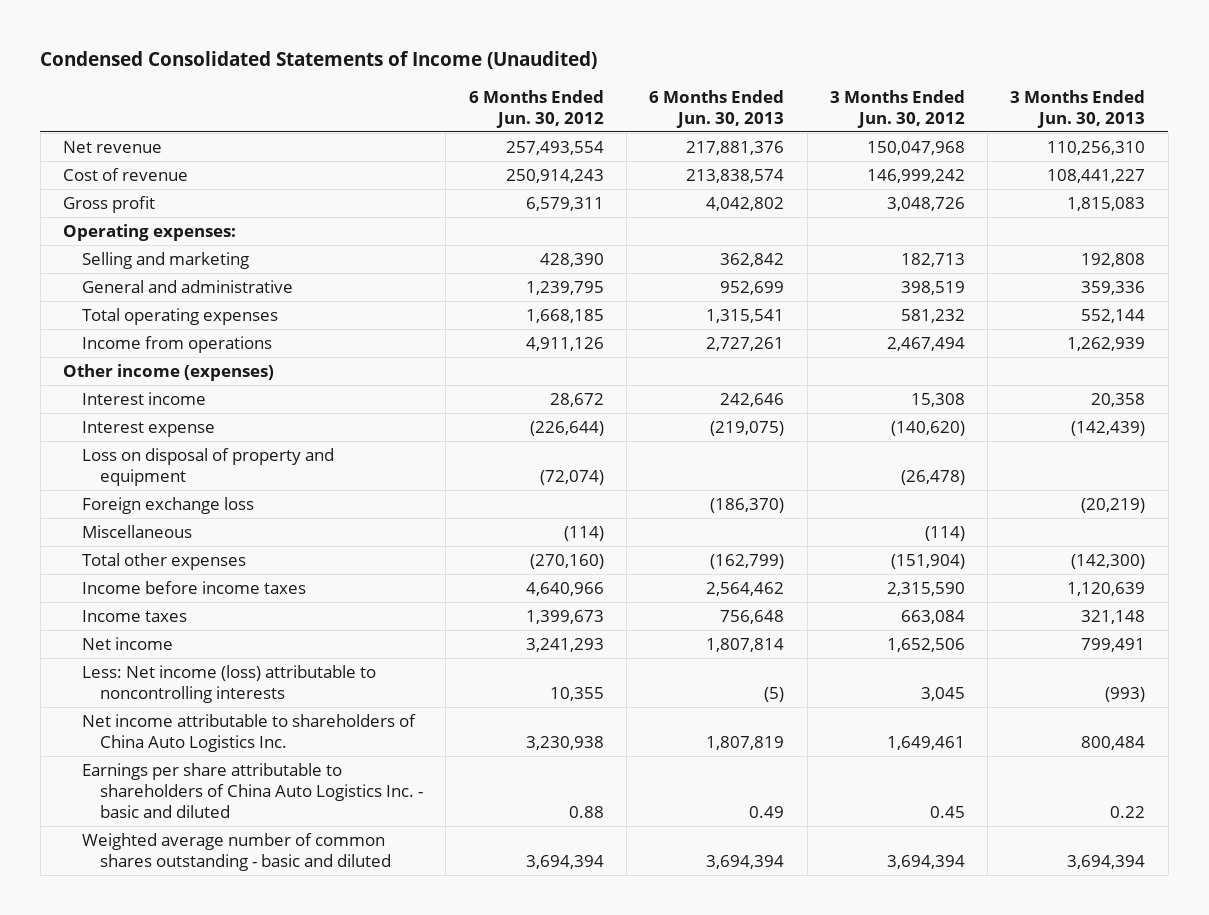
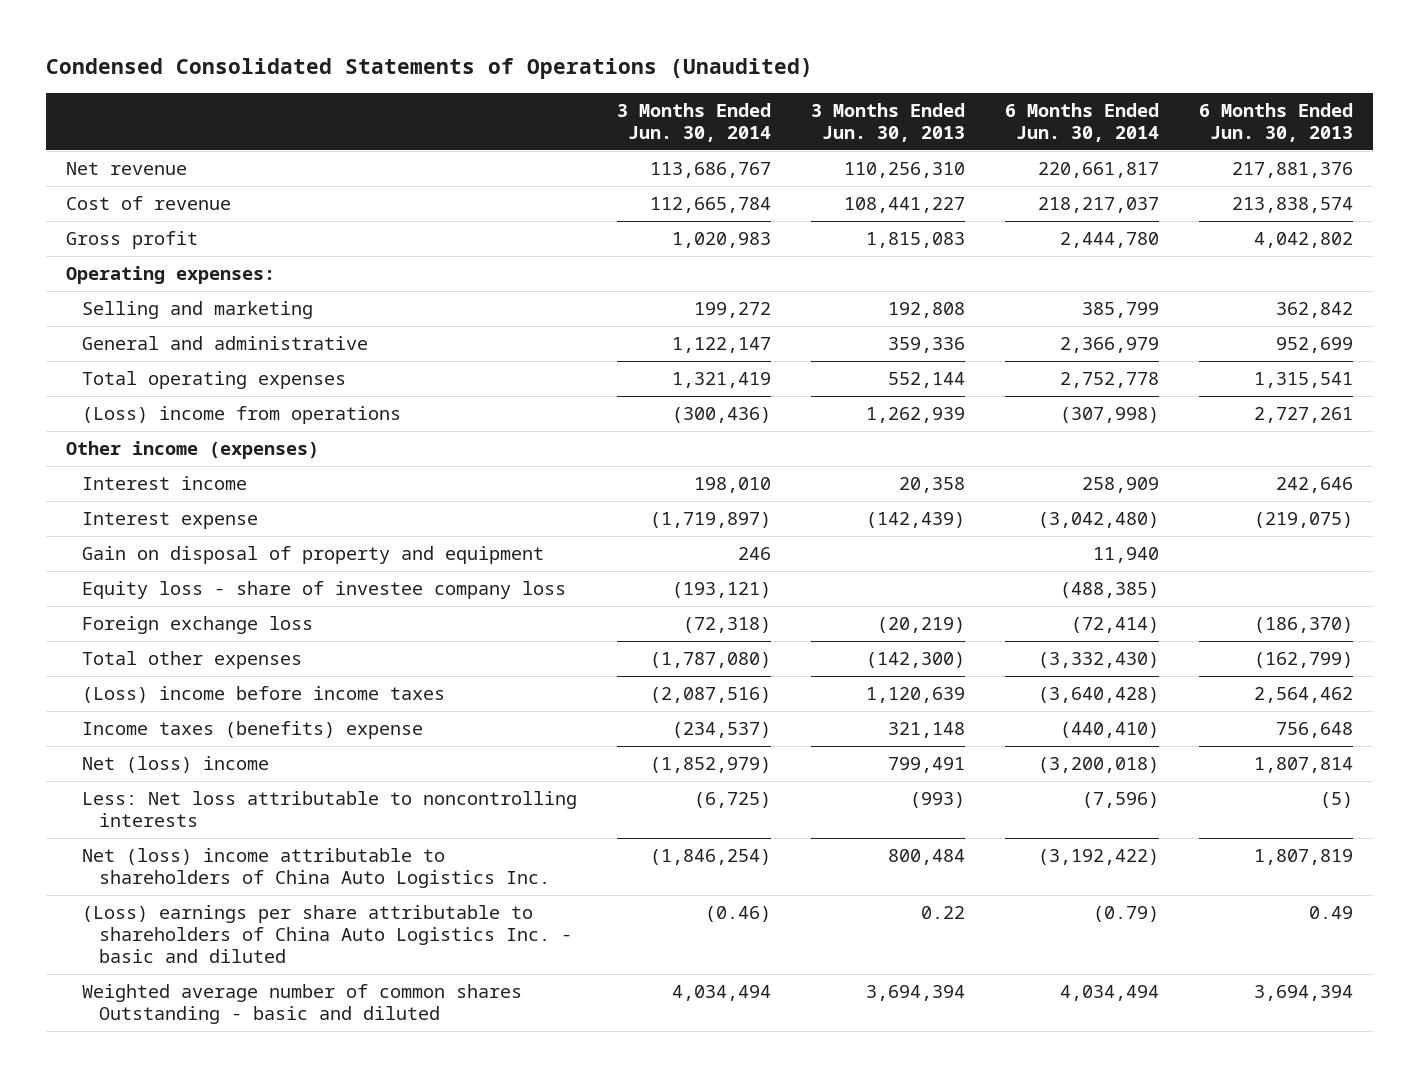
- Condensed Consolidated Statements of Income (Unaudited)
+ Condensed Consolidated Statements of Operations (Unaudited)
- | 6 Months Ended Jun. 30, 2012 | 6 Months Ended Jun. 30, 2013 | 3 Months Ended Jun. 30, 2012 | 3 Months Ended Jun. 30, 2013
+ | 3 Months Ended Jun. 30, 2014 | 3 Months Ended Jun. 30, 2013 | 6 Months Ended Jun. 30, 2014 | 6 Months Ended Jun. 30, 2013
- Income from operations | 4,911,126 | 2,727,261 | 2,467,494 | 1,262,939
+ (Loss) income from operations | (300,436) | 1,262,939 | (307,998) | 2,727,261
- Loss on disposal of property and equipment | (72,074) | | (26,478) |
+ Gain on disposal of property and equipment | 246 | | 11,940 |
+ Equity loss - share of investee company loss | (193,121) | | (488,385) |
- Miscellaneous | (114) | | (114) |
- Income before income taxes | 4,640,966 | 2,564,462 | 2,315,590 | 1,120,639
- Income taxes | 1,399,673 | 756,648 | 663,084 | 321,148
- Net income | 3,241,293 | 1,807,814 | 1,652,506 | 799,491
- Less: Net income (loss) attributable to noncontrolling interests | 10,355 | (5) | 3,045 | (993)
- Net income attributable to shareholders of China Auto Logistics Inc. | 3,230,938 | 1,807,819 | 1,649,461 | 800,484
- Earnings per share attributable to shareholders of China Auto Logistics Inc. - basic and diluted | 0.88 | 0.49 | 0.45 | 0.22
- Weighted average number of common shares outstanding - basic and diluted | 3,694,394 | 3,694,394 | 3,694,394 | 3,694,394
+ (Loss) income before income taxes | (2,087,516) | 1,120,639 | (3,640,428) | 2,564,462
+ Income taxes (benefits) expense | (234,537) | 321,148 | (440,410) | 756,648
+ Net (loss) income | (1,852,979) | 799,491 | (3,200,018) | 1,807,814
+ Less: Net loss attributable to noncontrolling interests | (6,725) | (993) | (7,596) | (5)
+ Net (loss) income attributable to shareholders of China Auto Logistics Inc. | (1,846,254) | 800,484 | (3,192,422) | 1,807,819
+ (Loss) earnings per share attributable to shareholders of China Auto Logistics Inc. - basic and diluted | (0.46) | 0.22 | (0.79) | 0.49
+ Weighted average number of common shares Outstanding - basic and diluted | 4,034,494 | 3,694,394 | 4,034,494 | 3,694,394

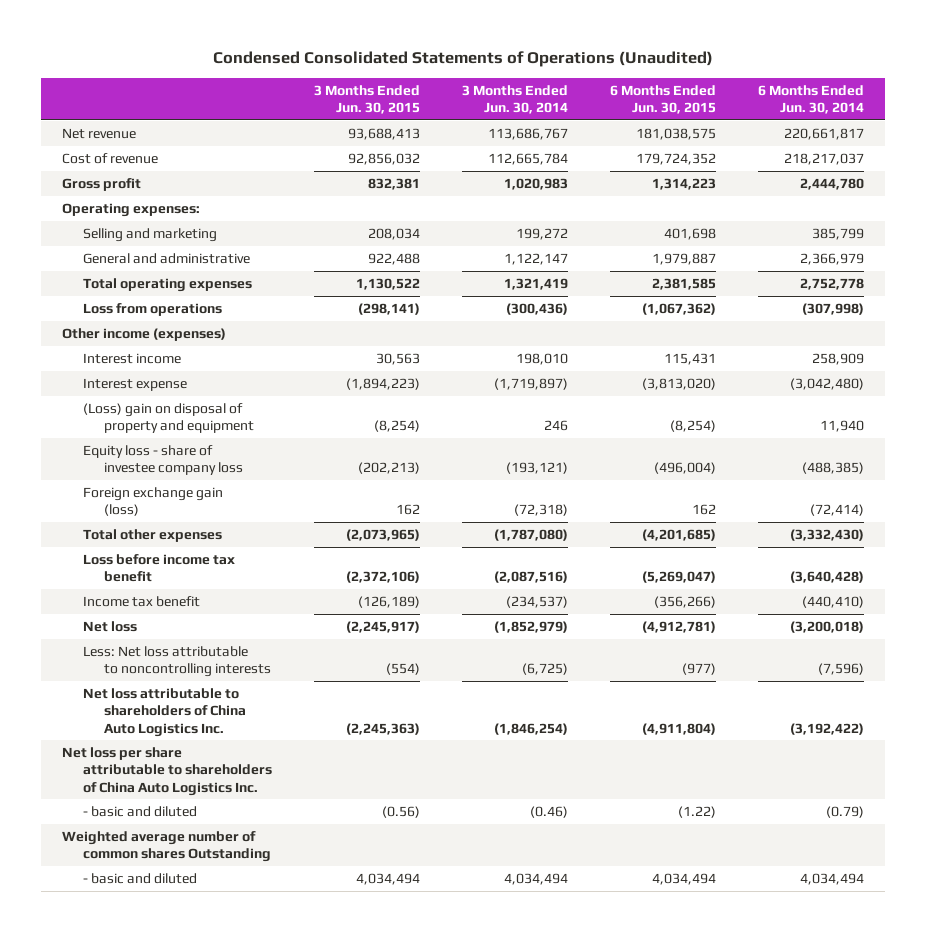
- | 3 Months Ended Jun. 30, 2014 | 3 Months Ended Jun. 30, 2013 | 6 Months Ended Jun. 30, 2014 | 6 Months Ended Jun. 30, 2013
+ | 3 Months Ended Jun. 30, 2015 | 3 Months Ended Jun. 30, 2014 | 6 Months Ended Jun. 30, 2015 | 6 Months Ended Jun. 30, 2014
- (Loss) income from operations | (300,436) | 1,262,939 | (307,998) | 2,727,261
+ Loss from operations | (298,141) | (300,436) | (1,067,362) | (307,998)
- Gain on disposal of property and equipment | 246 | | 11,940 |
+ (Loss) gain on disposal of property and equipment | (8,254) | 246 | (8,254) | 11,940
- Foreign exchange loss | (72,318) | (20,219) | (72,414) | (186,370)
+ Foreign exchange gain (loss) | 162 | (72,318) | 162 | (72,414)
- (Loss) income before income taxes | (2,087,516) | 1,120,639 | (3,640,428) | 2,564,462
- Income taxes (benefits) expense | (234,537) | 321,148 | (440,410) | 756,648
- Net (loss) income | (1,852,979) | 799,491 | (3,200,018) | 1,807,814
+ Loss before income tax benefit | (2,372,106) | (2,087,516) | (5,269,047) | (3,640,428)
+ Income tax benefit | (126,189) | (234,537) | (356,266) | (440,410)
+ Net loss | (2,245,917) | (1,852,979) | (4,912,781) | (3,200,018)
- Net (loss) income attributable to shareholders of China Auto Logistics Inc. | (1,846,254) | 800,484 | (3,192,422) | 1,807,819
- (Loss) earnings per share attributable to shareholders of China Auto Logistics Inc. - basic and diluted | (0.46) | 0.22 | (0.79) | 0.49
- Weighted average number of common shares Outstanding - basic and diluted | 4,034,494 | 3,694,394 | 4,034,494 | 3,694,394
+ Net loss attributable to shareholders of China Auto Logistics Inc. | (2,245,363) | (1,846,254) | (4,911,804) | (3,192,422)
+ Net loss per share attributable to shareholders of China Auto Logistics Inc.
+ - basic and diluted | (0.56) | (0.46) | (1.22) | (0.79)
+ Weighted average number of common shares Outstanding
+ - basic and diluted | 4,034,494 | 4,034,494 | 4,034,494 | 4,034,494

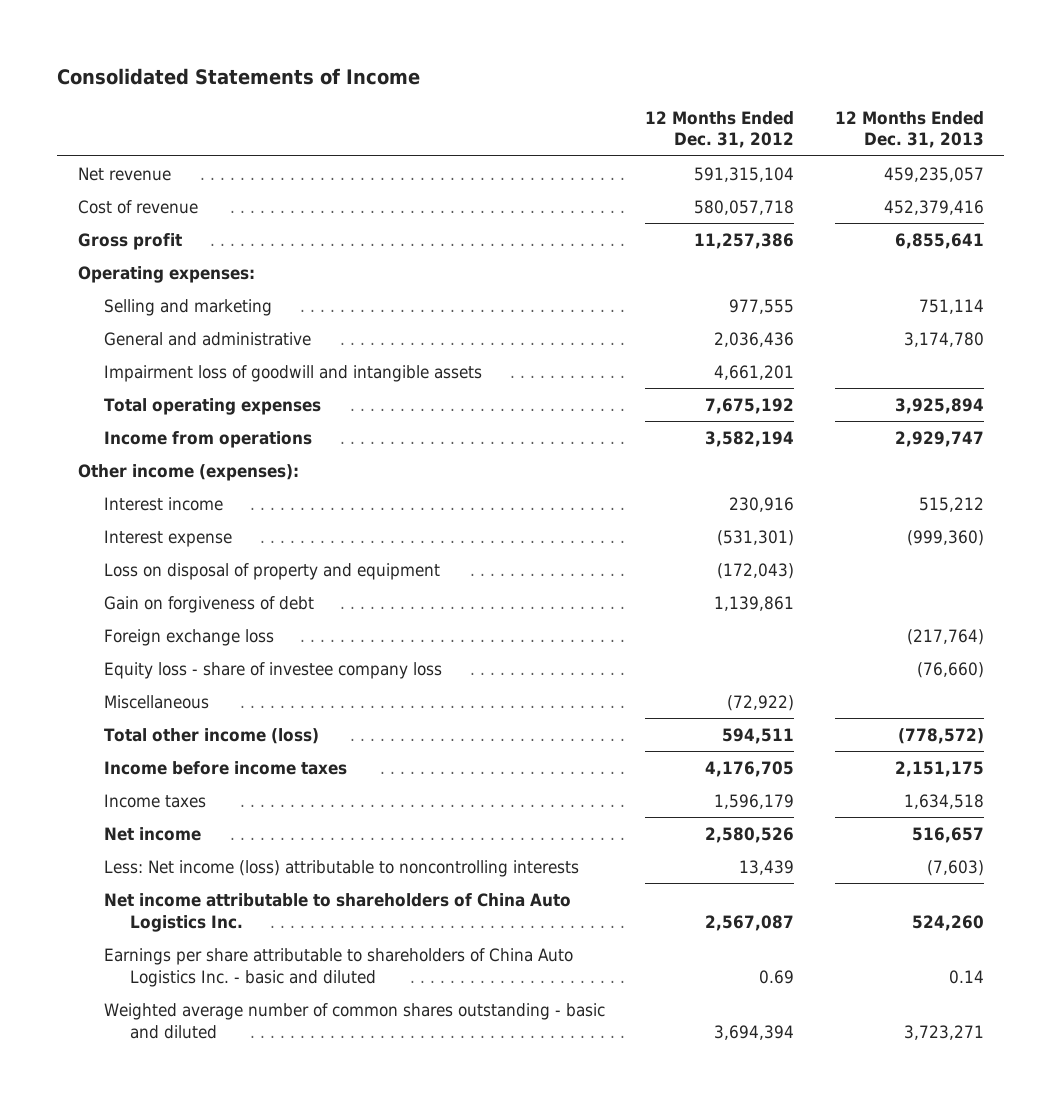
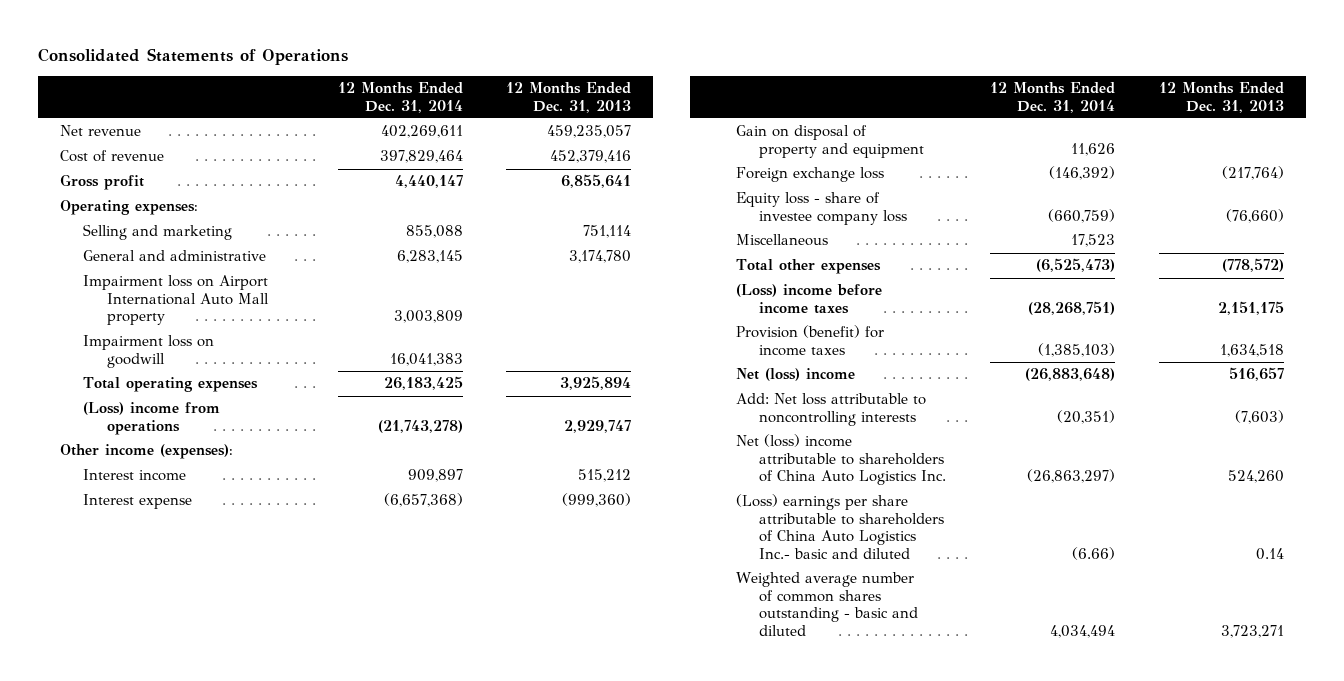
- Consolidated Statements of Income
+ Consolidated Statements of Operations
- | 12 Months Ended Dec. 31, 2012 | 12 Months Ended Dec. 31, 2013
+ | 12 Months Ended Dec. 31, 2014 | 12 Months Ended Dec. 31, 2013
- Impairment loss of goodwill and intangible assets | 4,661,201 |
+ Impairment loss on Airport International Auto Mall property | 3,003,809 |
+ Impairment loss on goodwill | 16,041,383 |
- Income from operations | 3,582,194 | 2,929,747
+ (Loss) income from operations | (21,743,278) | 2,929,747
- Loss on disposal of property and equipment | (172,043) |
- Gain on forgiveness of debt | 1,139,861 |
+ Gain on disposal of property and equipment | 11,626 |
- Total other income (loss) | 594,511 | (778,572)
- Income before income taxes | 4,176,705 | 2,151,175
- Income taxes | 1,596,179 | 1,634,518
- Net income | 2,580,526 | 516,657
- Less: Net income (loss) attributable to noncontrolling interests | 13,439 | (7,603)
- Net income attributable to shareholders of China Auto Logistics Inc. | 2,567,087 | 524,260
- Earnings per share attributable to shareholders of China Auto Logistics Inc. - basic and diluted | 0.69 | 0.14
+ Total other expenses | (6,525,473) | (778,572)
+ (Loss) income before income taxes | (28,268,751) | 2,151,175
+ Provision (benefit) for income taxes | (1,385,103) | 1,634,518
+ Net (loss) income | (26,883,648) | 516,657
+ Add: Net loss attributable to noncontrolling interests | (20,351) | (7,603)
+ Net (loss) income attributable to shareholders of China Auto Logistics Inc. | (26,863,297) | 524,260
+ (Loss) earnings per share attributable to shareholders of China Auto Logistics Inc.- basic and diluted | (6.66) | 0.14

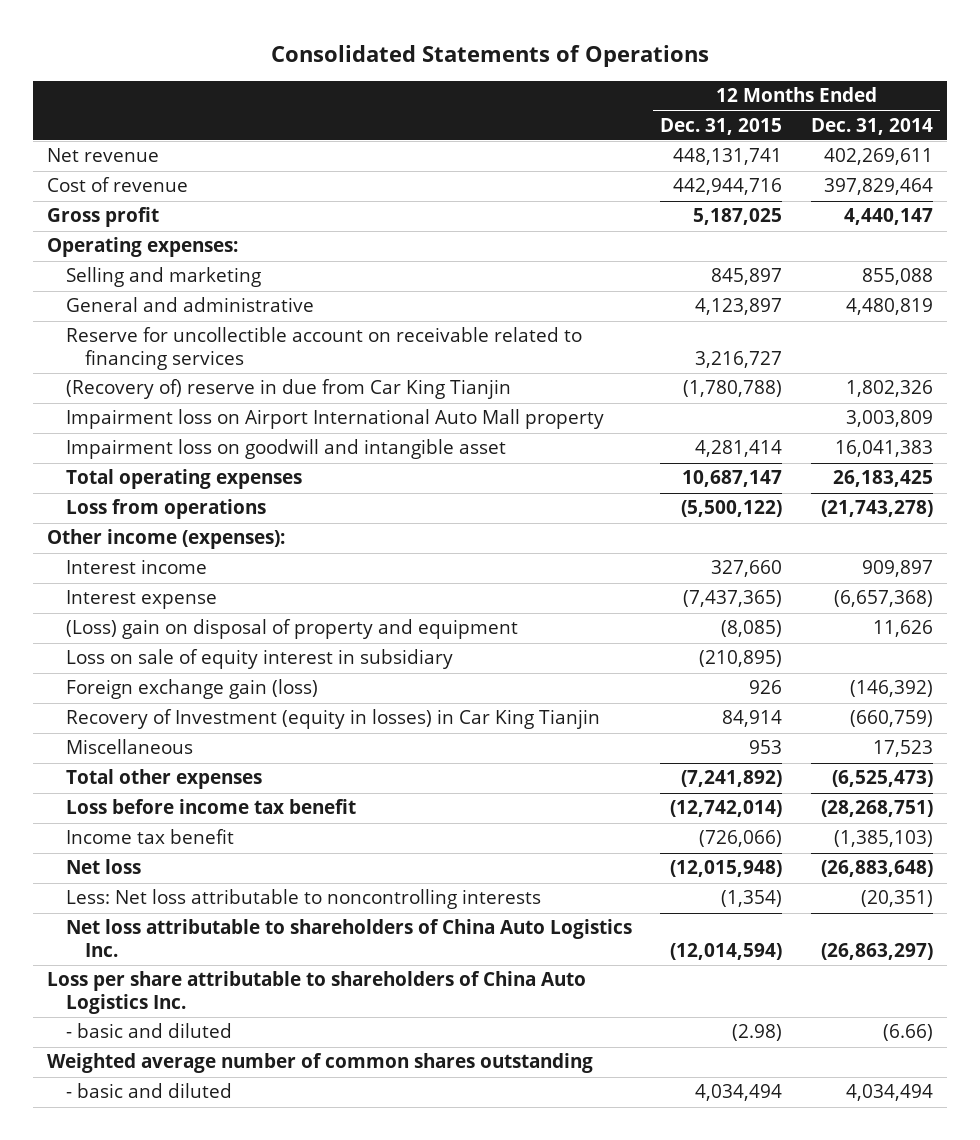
- | 12 Months Ended Dec. 31, 2014 | 12 Months Ended Dec. 31, 2013
+ | 12 Months Ended Dec. 31, 2015 | 12 Months Ended Dec. 31, 2014
- General and administrative | 6,283,145 | 3,174,780
+ General and administrative | 4,123,897 | 4,480,819
+ Reserve for uncollectible account on receivable related to financing services | 3,216,727 |
+ (Recovery of) reserve in due from Car King Tianjin | (1,780,788) | 1,802,326
- Impairment loss on goodwill | 16,041,383 |
+ Impairment loss on goodwill and intangible asset | 4,281,414 | 16,041,383
- (Loss) income from operations | (21,743,278) | 2,929,747
+ Loss from operations | (5,500,122) | (21,743,278)
- Gain on disposal of property and equipment | 11,626 |
- Foreign exchange loss | (146,392) | (217,764)
- Equity loss - share of investee company loss | (660,759) | (76,660)
+ (Loss) gain on disposal of property and equipment | (8,085) | 11,626
+ Loss on sale of equity interest in subsidiary | (210,895) |
+ Foreign exchange gain (loss) | 926 | (146,392)
+ Recovery of Investment (equity in losses) in Car King Tianjin | 84,914 | (660,759)
- (Loss) income before income taxes | (28,268,751) | 2,151,175
- Provision (benefit) for income taxes | (1,385,103) | 1,634,518
- Net (loss) income | (26,883,648) | 516,657
- Add: Net loss attributable to noncontrolling interests | (20,351) | (7,603)
- Net (loss) income attributable to shareholders of China Auto Logistics Inc. | (26,863,297) | 524,260
- (Loss) earnings per share attributable to shareholders of China Auto Logistics Inc.- basic and diluted | (6.66) | 0.14
- Weighted average number of common shares outstanding - basic and diluted | 4,034,494 | 3,723,271
+ Loss before income tax benefit | (12,742,014) | (28,268,751)
+ Income tax benefit | (726,066) | (1,385,103)
+ Net loss | (12,015,948) | (26,883,648)
+ Less: Net loss attributable to noncontrolling interests | (1,354) | (20,351)
+ Net loss attributable to shareholders of China Auto Logistics Inc. | (12,014,594) | (26,863,297)
+ Loss per share attributable to shareholders of China Auto Logistics Inc.
+ - basic and diluted | (2.98) | (6.66)
+ Weighted average number of common shares outstanding
+ - basic and diluted | 4,034,494 | 4,034,494

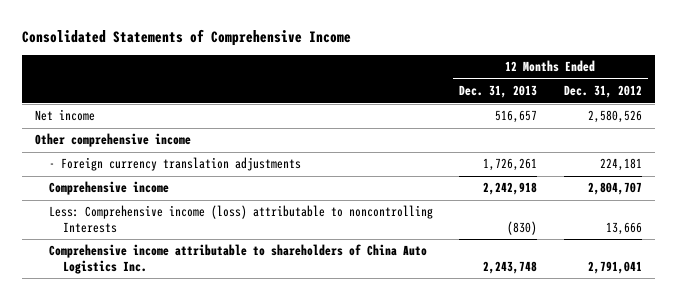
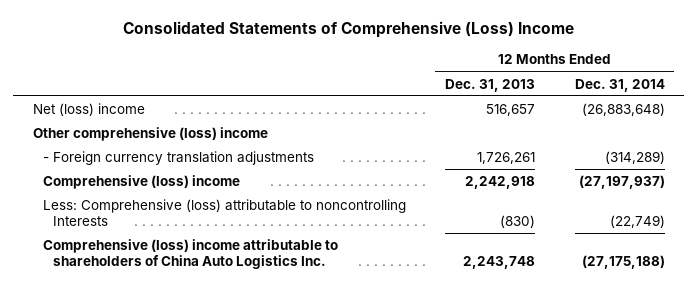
- Consolidated Statements of Comprehensive Income
+ Consolidated Statements of Comprehensive (Loss) Income
- | 12 Months Ended Dec. 31, 2013 | 12 Months Ended Dec. 31, 2012
+ | 12 Months Ended Dec. 31, 2013 | 12 Months Ended Dec. 31, 2014
- Net income | 516,657 | 2,580,526
- Other comprehensive income
+ Net (loss) income | 516,657 | (26,883,648)
+ Other comprehensive (loss) income
- Comprehensive income | 2,242,918 | 2,804,707
- Less: Comprehensive income (loss) attributable to noncontrolling Interests | (830) | 13,666
- Comprehensive income attributable to shareholders of China Auto Logistics Inc. | 2,243,748 | 2,791,041
+ Comprehensive (loss) income | 2,242,918 | (27,197,937)
+ Less: Comprehensive (loss) attributable to noncontrolling Interests | (830) | (22,749)
+ Comprehensive (loss) income attributable to shareholders of China Auto Logistics Inc. | 2,243,748 | (27,175,188)

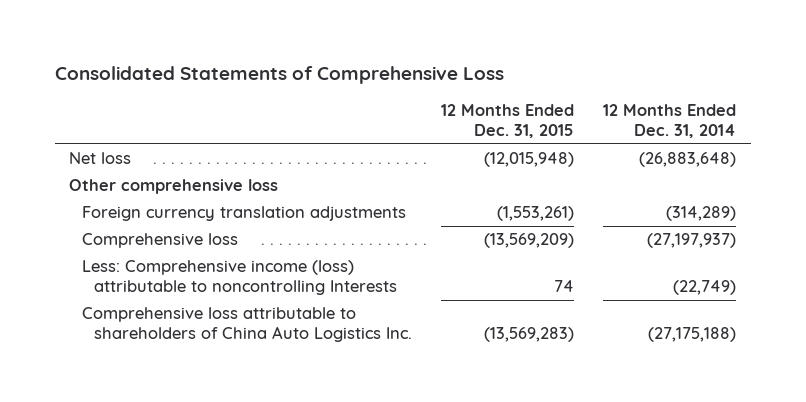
- Consolidated Statements of Comprehensive (Loss) Income
+ Consolidated Statements of Comprehensive Loss
- | 12 Months Ended Dec. 31, 2013 | 12 Months Ended Dec. 31, 2014
+ | 12 Months Ended Dec. 31, 2015 | 12 Months Ended Dec. 31, 2014
- Net (loss) income | 516,657 | (26,883,648)
- Other comprehensive (loss) income
- - Foreign currency translation adjustments | 1,726,261 | (314,289)
- Comprehensive (loss) income | 2,242,918 | (27,197,937)
- Less: Comprehensive (loss) attributable to noncontrolling Interests | (830) | (22,749)
- Comprehensive (loss) income attributable to shareholders of China Auto Logistics Inc. | 2,243,748 | (27,175,188)
+ Net loss | (12,015,948) | (26,883,648)
+ Other comprehensive loss
+ Foreign currency translation adjustments | (1,553,261) | (314,289)
+ Comprehensive loss | (13,569,209) | (27,197,937)
+ Less: Comprehensive income (loss) attributable to noncontrolling Interests | 74 | (22,749)
+ Comprehensive loss attributable to shareholders of China Auto Logistics Inc. | (13,569,283) | (27,175,188)

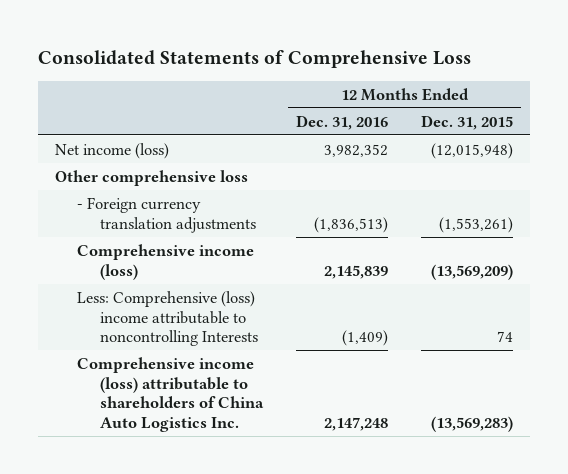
- | 12 Months Ended Dec. 31, 2015 | 12 Months Ended Dec. 31, 2014
+ | 12 Months Ended Dec. 31, 2016 | 12 Months Ended Dec. 31, 2015
- Net loss | (12,015,948) | (26,883,648)
+ Net income (loss) | 3,982,352 | (12,015,948)
- Foreign currency translation adjustments | (1,553,261) | (314,289)
- Comprehensive loss | (13,569,209) | (27,197,937)
- Less: Comprehensive income (loss) attributable to noncontrolling Interests | 74 | (22,749)
- Comprehensive loss attributable to shareholders of China Auto Logistics Inc. | (13,569,283) | (27,175,188)
+ - Foreign currency translation adjustments | (1,836,513) | (1,553,261)
+ Comprehensive income (loss) | 2,145,839 | (13,569,209)
+ Less: Comprehensive (loss) income attributable to noncontrolling Interests | (1,409) | 74
+ Comprehensive income (loss) attributable to shareholders of China Auto Logistics Inc. | 2,147,248 | (13,569,283)

